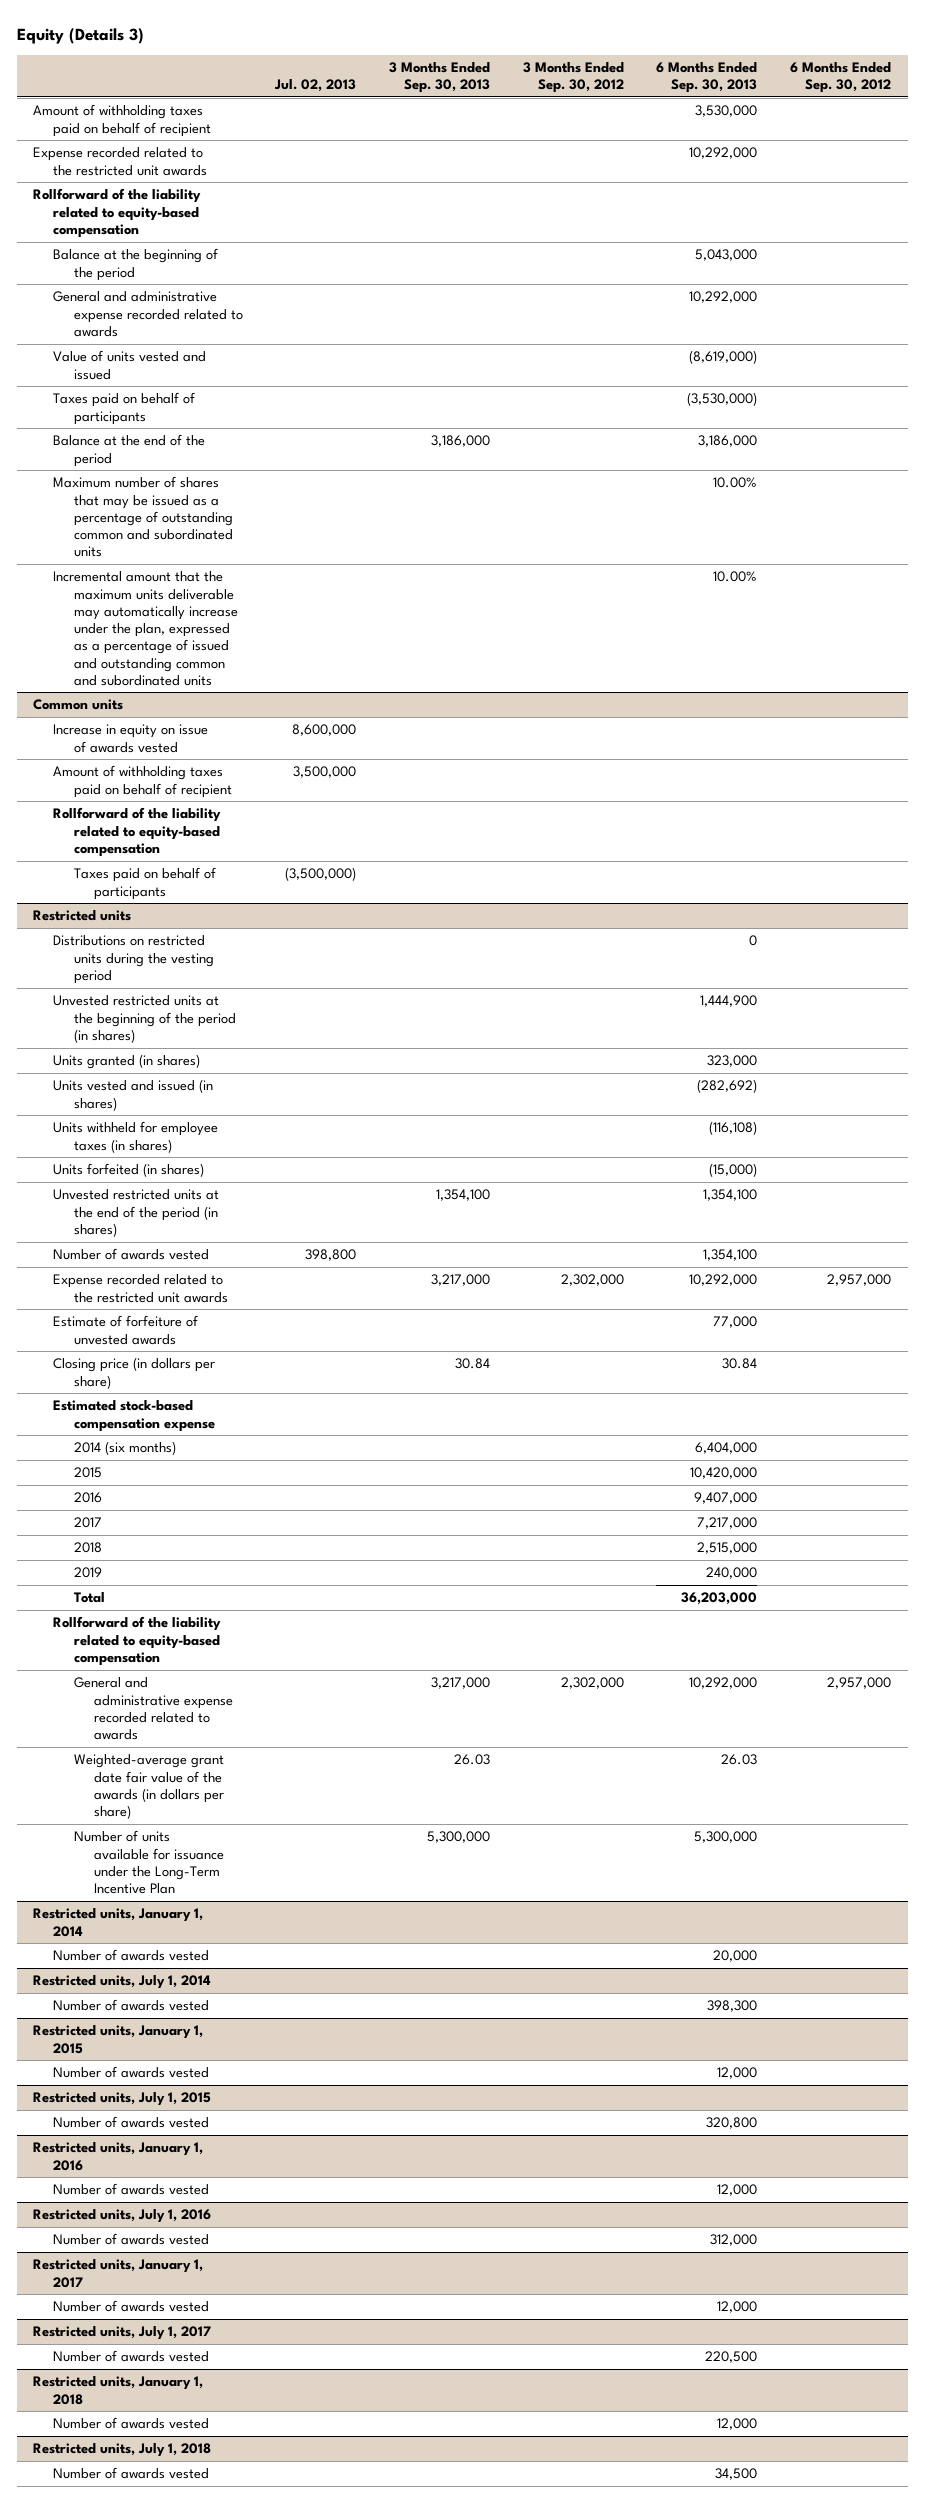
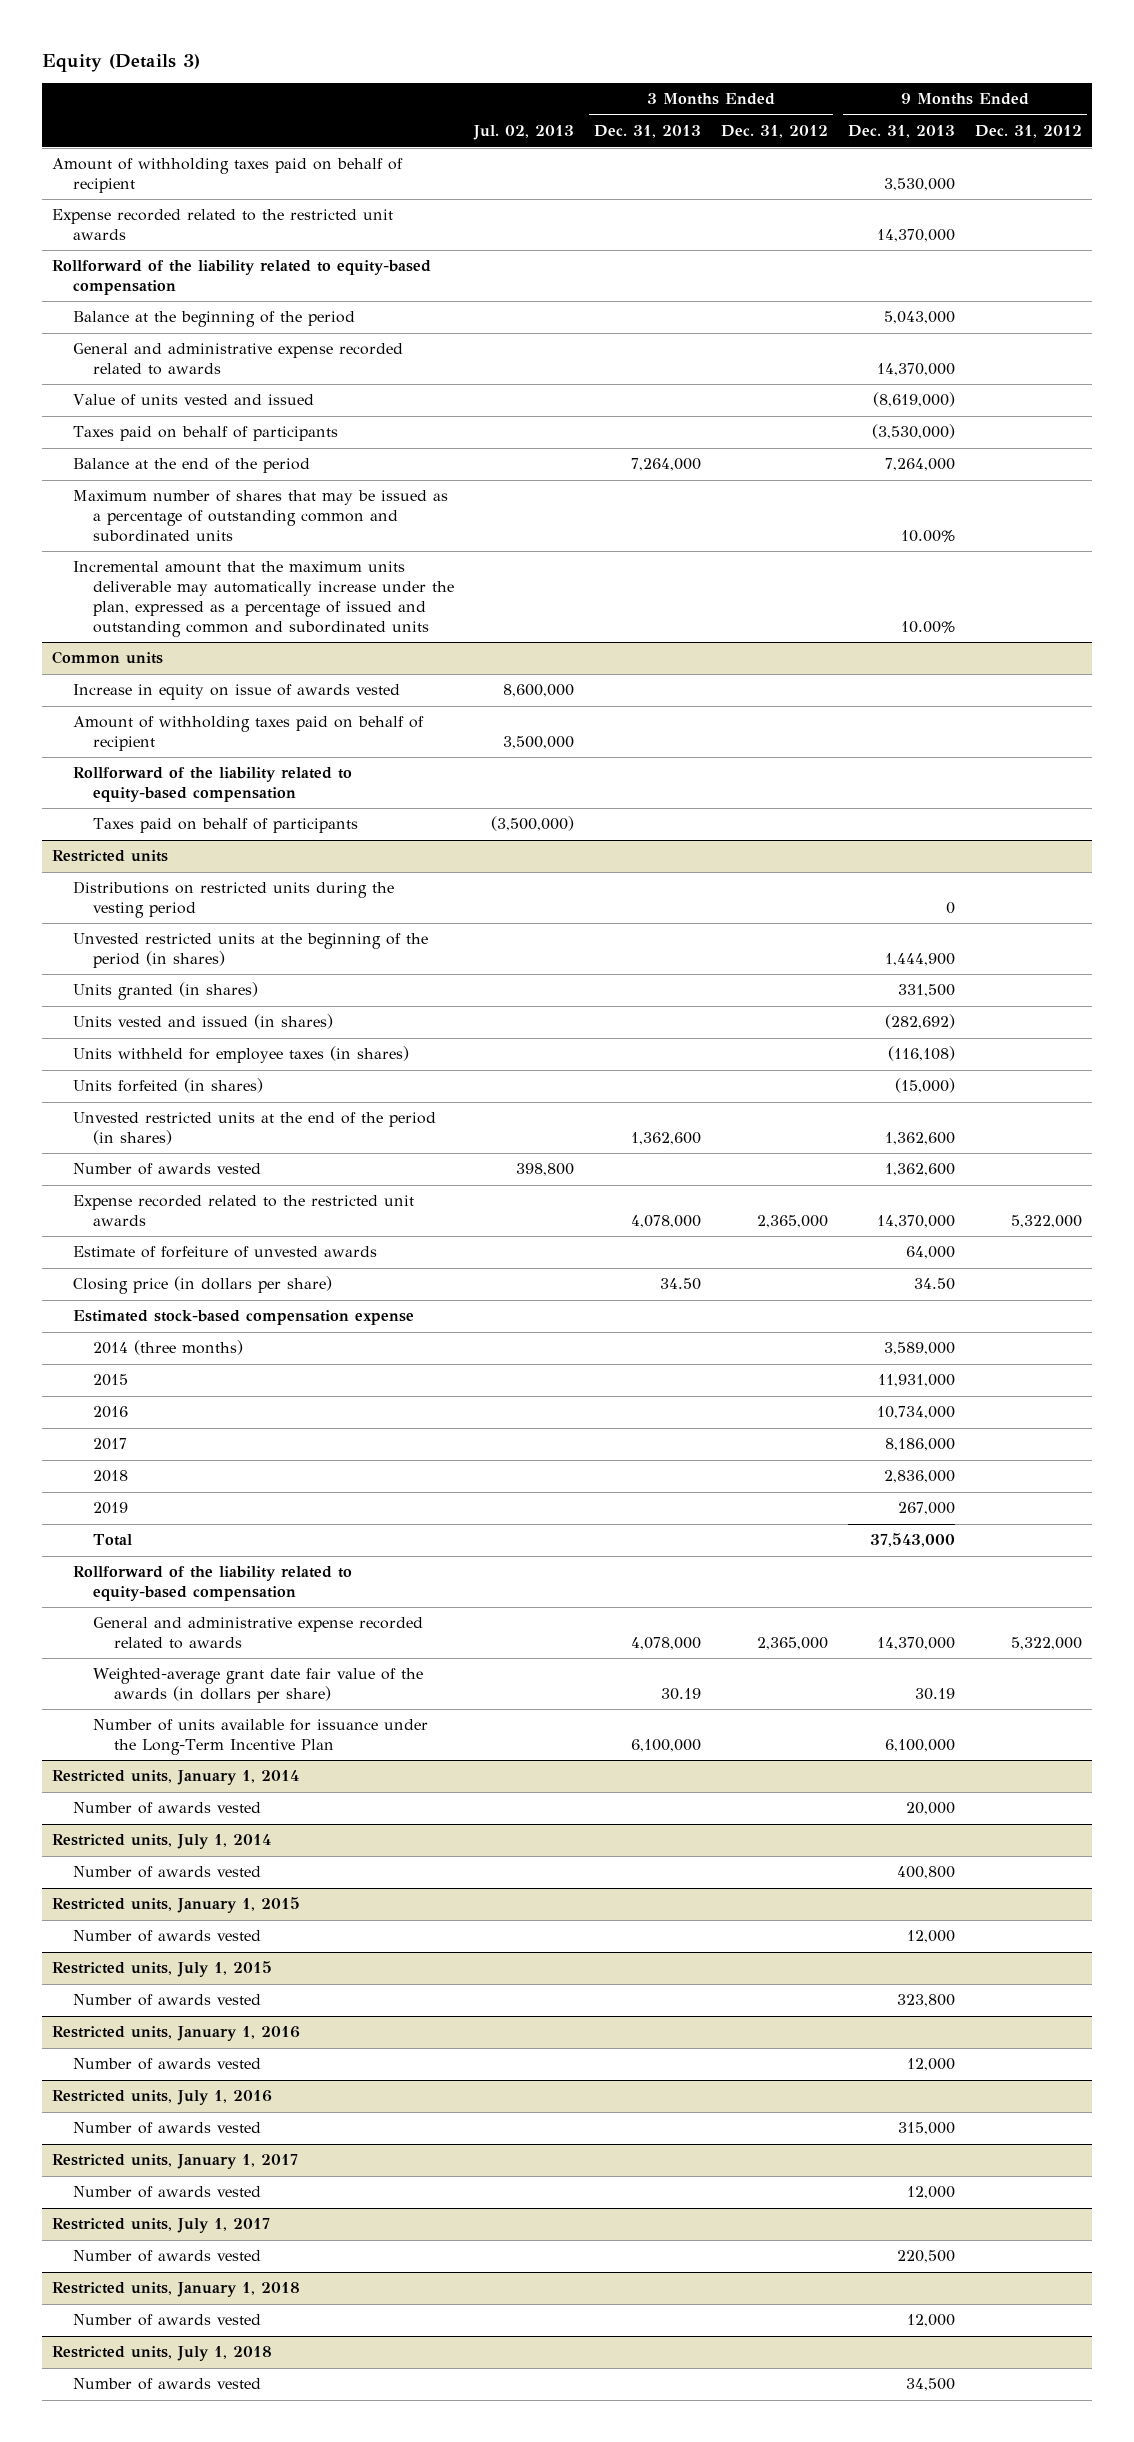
- | Jul. 02, 2013 | 3 Months Ended Sep. 30, 2013 | 3 Months Ended Sep. 30, 2012 | 6 Months Ended Sep. 30, 2013 | 6 Months Ended Sep. 30, 2012
+ | Jul. 02, 2013 | 3 Months Ended Dec. 31, 2013 | 3 Months Ended Dec. 31, 2012 | 9 Months Ended Dec. 31, 2013 | 9 Months Ended Dec. 31, 2012
@ Restricted units
- 2014 (six months) | | | | 6,404,000 |
+ 2014 (three months) | | | | 3,589,000 |

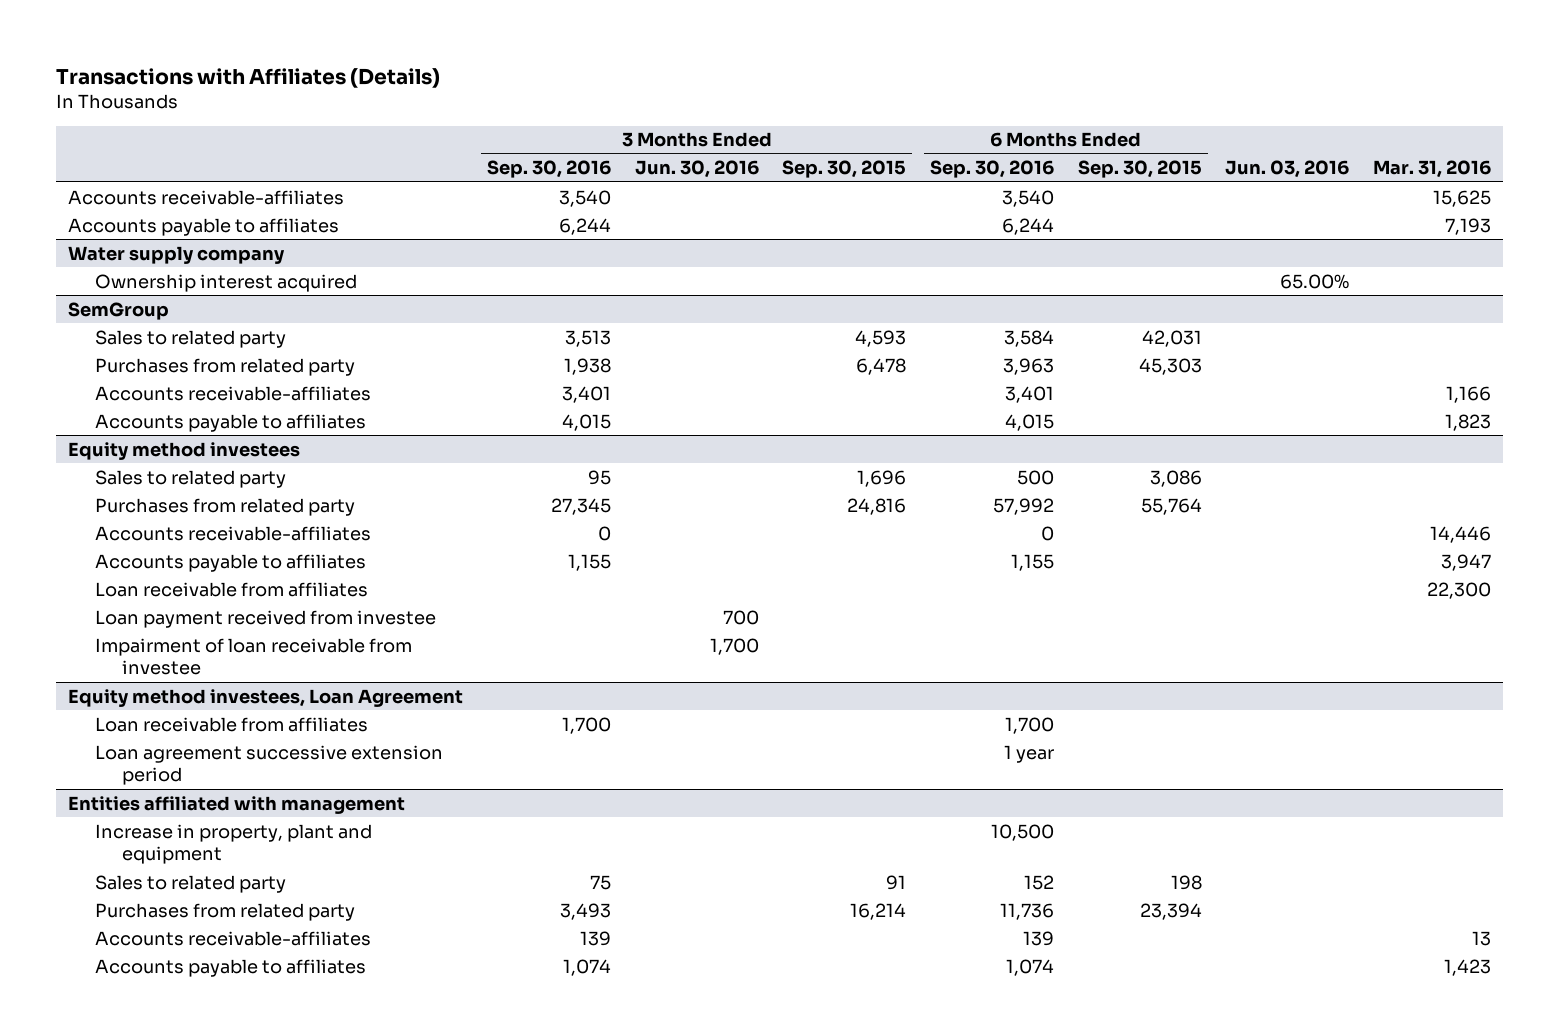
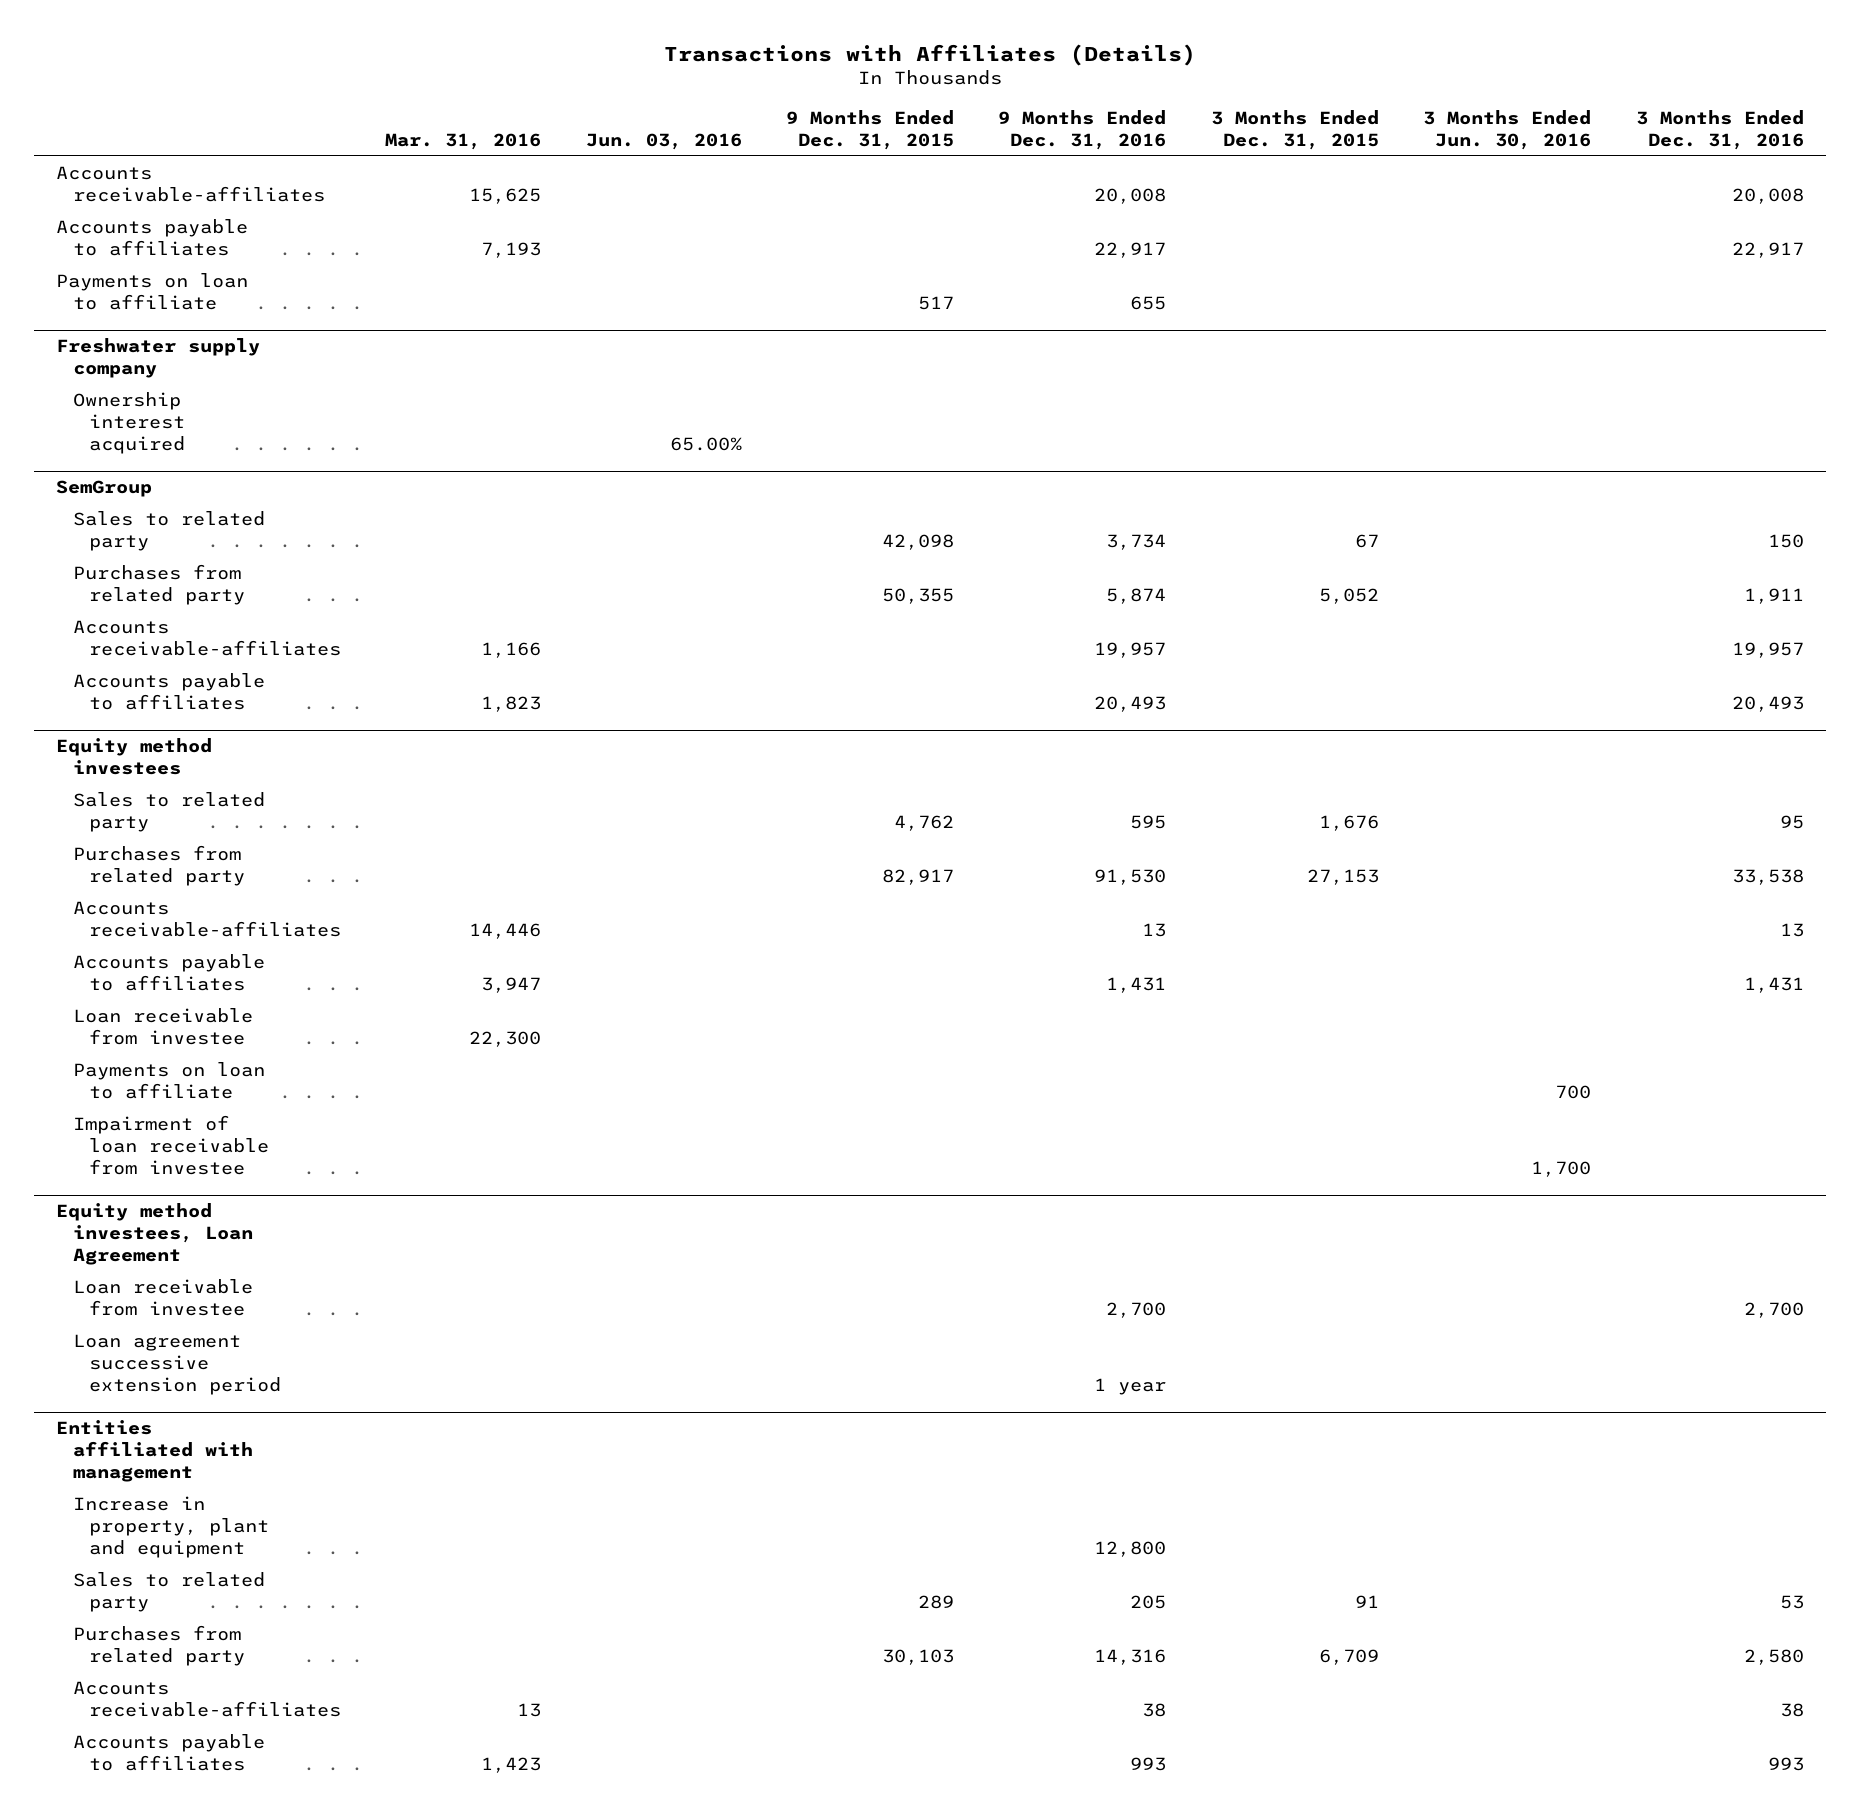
- | 3 Months Ended Sep. 30, 2016 | 3 Months Ended Jun. 30, 2016 | 3 Months Ended Sep. 30, 2015 | 6 Months Ended Sep. 30, 2016 | 6 Months Ended Sep. 30, 2015 | Jun. 03, 2016 | Mar. 31, 2016
+ | Mar. 31, 2016 | Jun. 03, 2016 | 9 Months Ended Dec. 31, 2015 | 9 Months Ended Dec. 31, 2016 | 3 Months Ended Dec. 31, 2015 | 3 Months Ended Jun. 30, 2016 | 3 Months Ended Dec. 31, 2016
- Water supply company
+ Payments on loan to affiliate | | | 517 | 655 | | |
+ Freshwater supply company
@ Equity method investees
- Loan receivable from affiliates | | | | | | | 22,300
- Loan payment received from investee | | 700 | | | | |
+ Loan receivable from investee | 22,300 | | | | | |
+ Payments on loan to affiliate | | | | | | 700 |
@ Equity method investees, Loan Agreement
- Loan receivable from affiliates | 1,700 | | | 1,700 | | |
+ Loan receivable from investee | | | | 2,700 | | | 2,700

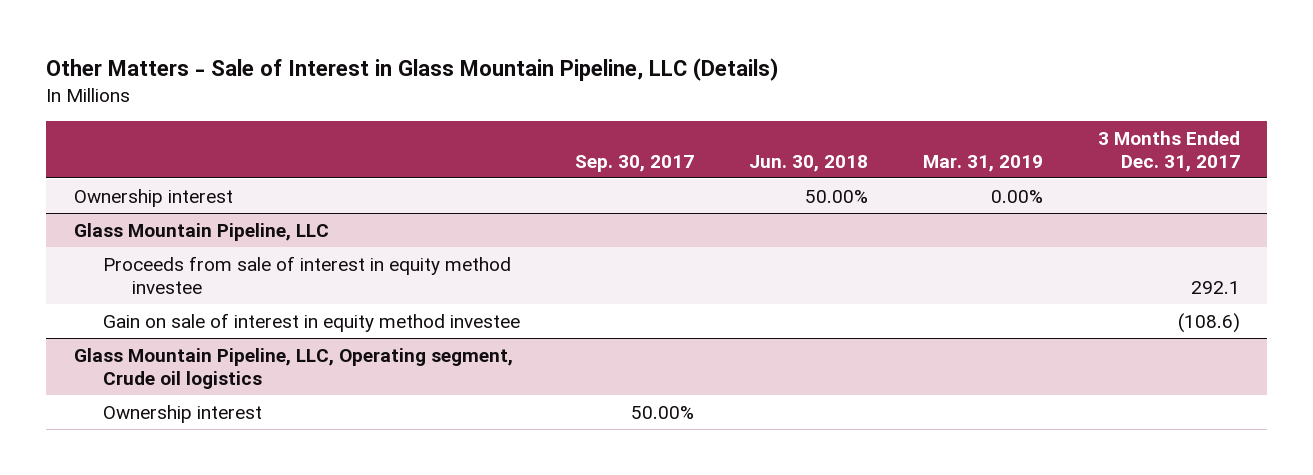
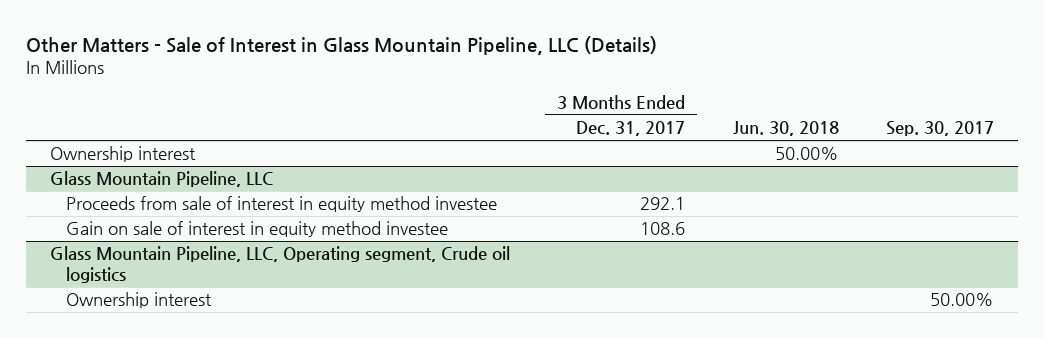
- | Sep. 30, 2017 | Jun. 30, 2018 | Mar. 31, 2019 | 3 Months Ended Dec. 31, 2017
+ | 3 Months Ended Dec. 31, 2017 | Jun. 30, 2018 | Sep. 30, 2017
@ Glass Mountain Pipeline, LLC
- Gain on sale of interest in equity method investee | | | | (108.6)
+ Gain on sale of interest in equity method investee | 108.6 | |

